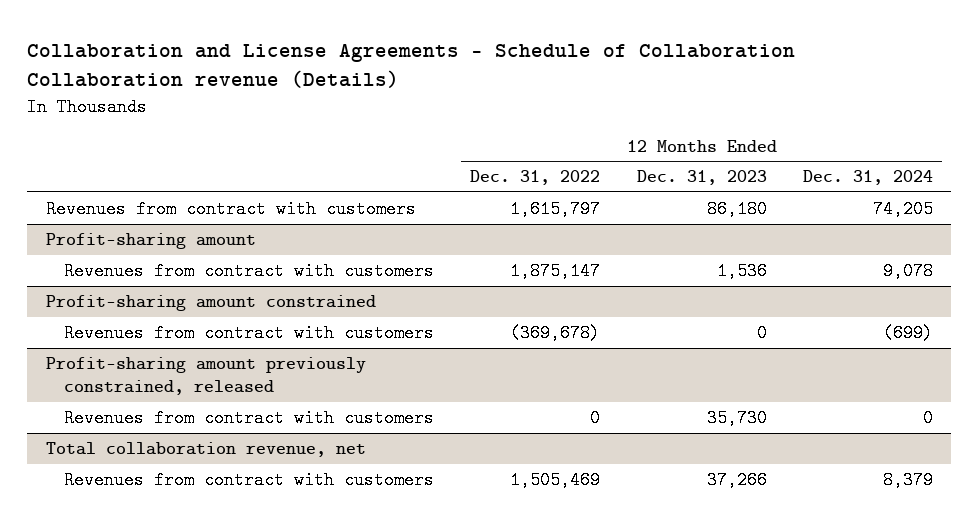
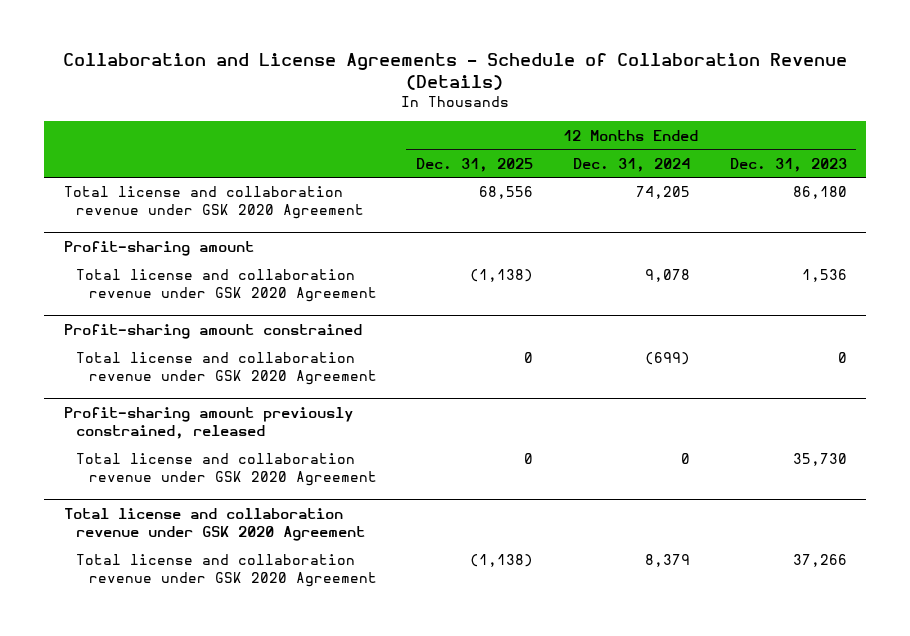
- Collaboration and License Agreements - Schedule of Collaboration Collaboration revenue (Details)
+ Collaboration and License Agreements - Schedule of Collaboration Revenue (Details)
- | 12 Months Ended Dec. 31, 2022 | 12 Months Ended Dec. 31, 2023 | 12 Months Ended Dec. 31, 2024
+ | 12 Months Ended Dec. 31, 2025 | 12 Months Ended Dec. 31, 2024 | 12 Months Ended Dec. 31, 2023
- Revenues from contract with customers | 1,615,797 | 86,180 | 74,205
+ Total license and collaboration revenue under GSK 2020 Agreement | 68,556 | 74,205 | 86,180
@ Profit-sharing amount
- Revenues from contract with customers | 1,875,147 | 1,536 | 9,078
+ Total license and collaboration revenue under GSK 2020 Agreement | (1,138) | 9,078 | 1,536
@ Profit-sharing amount constrained
- Revenues from contract with customers | (369,678) | 0 | (699)
+ Total license and collaboration revenue under GSK 2020 Agreement | 0 | (699) | 0
@ Profit-sharing amount previously constrained, released
- Revenues from contract with customers | 0 | 35,730 | 0
- Total collaboration revenue, net
- Revenues from contract with customers | 1,505,469 | 37,266 | 8,379
@ Profit-sharing amount previously constrained, released
+ Total license and collaboration revenue under GSK 2020 Agreement | 0 | 0 | 35,730
+ Total license and collaboration revenue under GSK 2020 Agreement
+ Total license and collaboration revenue under GSK 2020 Agreement | (1,138) | 8,379 | 37,266

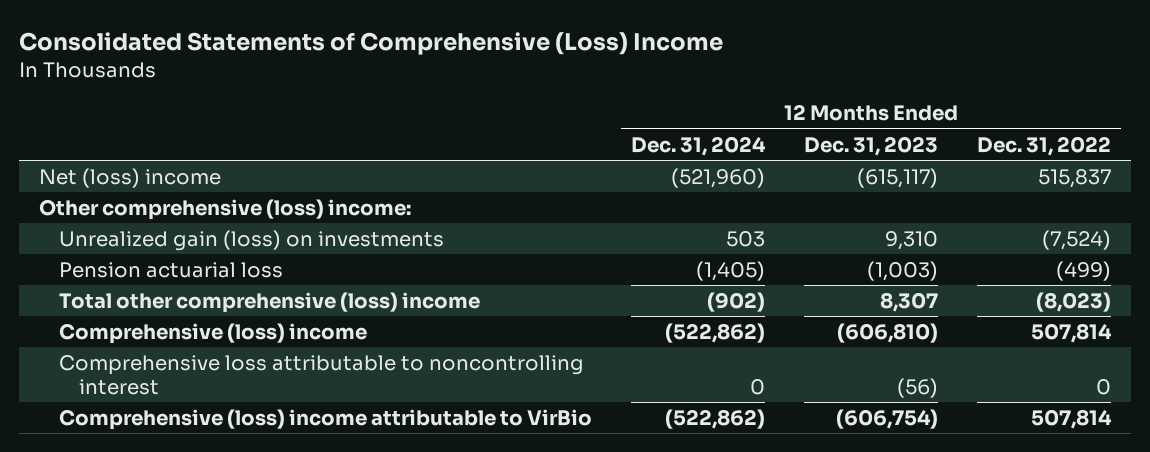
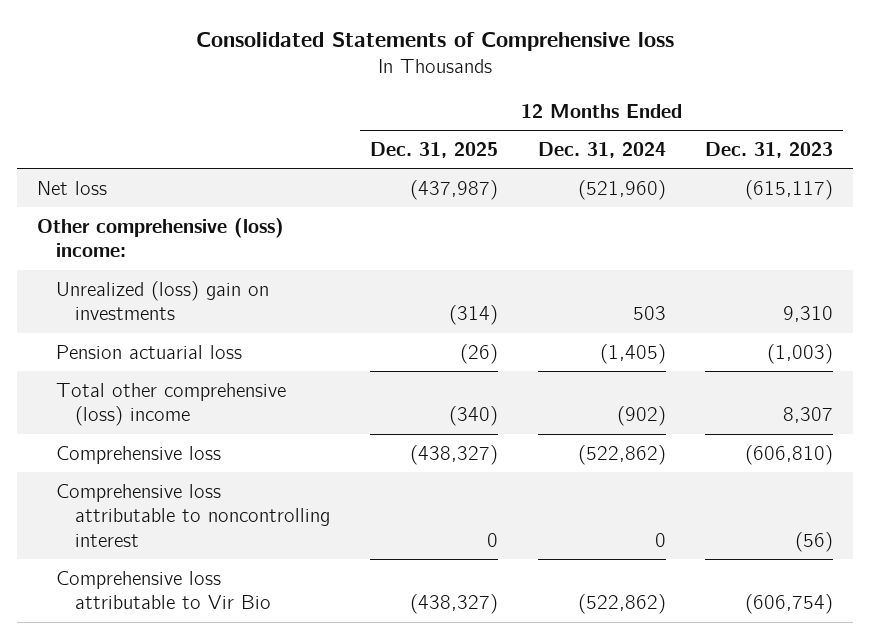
- Consolidated Statements of Comprehensive (Loss) Income
+ Consolidated Statements of Comprehensive loss
- | 12 Months Ended Dec. 31, 2024 | 12 Months Ended Dec. 31, 2023 | 12 Months Ended Dec. 31, 2022
+ | 12 Months Ended Dec. 31, 2025 | 12 Months Ended Dec. 31, 2024 | 12 Months Ended Dec. 31, 2023
- Net (loss) income | (521,960) | (615,117) | 515,837
+ Net loss | (437,987) | (521,960) | (615,117)
- Unrealized gain (loss) on investments | 503 | 9,310 | (7,524)
+ Unrealized (loss) gain on investments | (314) | 503 | 9,310
- Comprehensive (loss) income | (522,862) | (606,810) | 507,814
+ Comprehensive loss | (438,327) | (522,862) | (606,810)
- Comprehensive (loss) income attributable to VirBio | (522,862) | (606,754) | 507,814
+ Comprehensive loss attributable to Vir Bio | (438,327) | (522,862) | (606,754)

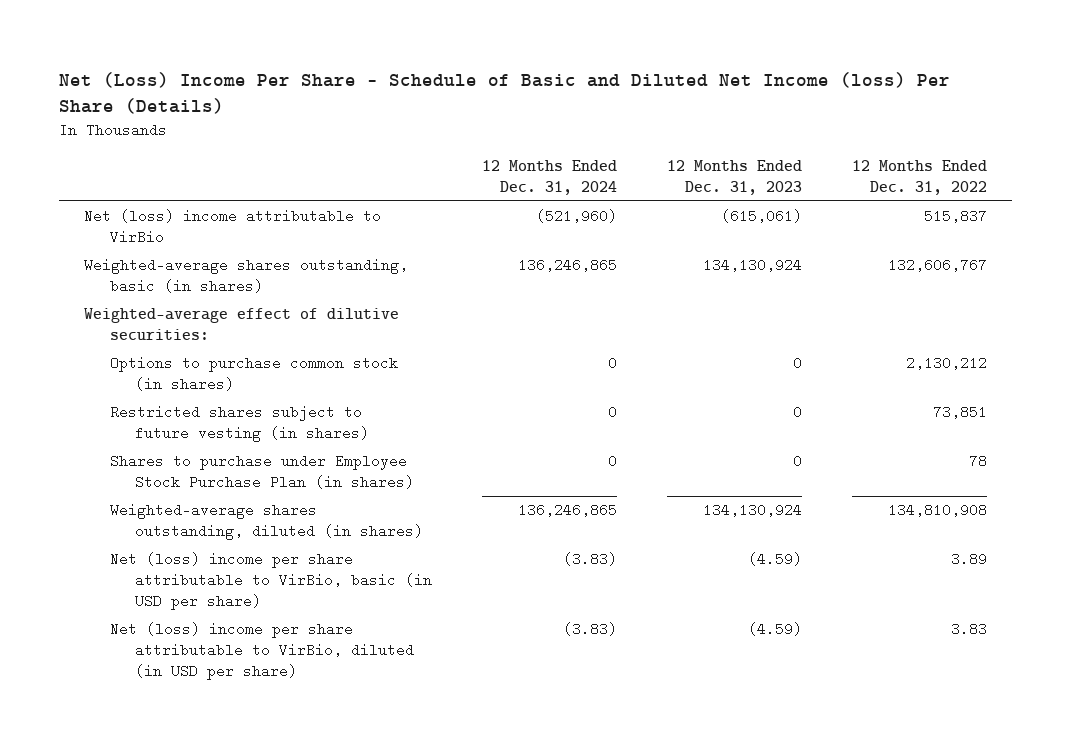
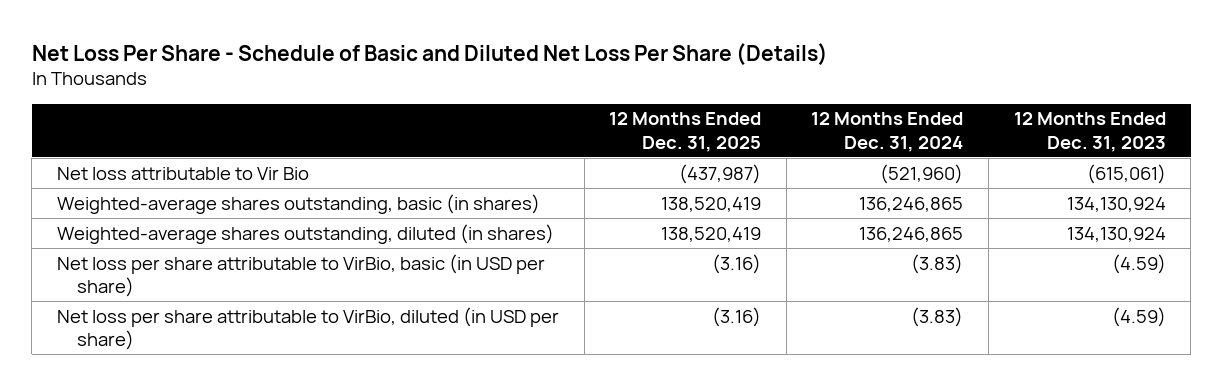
- Net (Loss) Income Per Share - Schedule of Basic and Diluted Net Income (loss) Per Share (Details)
+ Net Loss Per Share - Schedule of Basic and Diluted Net Loss Per Share (Details)
- | 12 Months Ended Dec. 31, 2024 | 12 Months Ended Dec. 31, 2023 | 12 Months Ended Dec. 31, 2022
+ | 12 Months Ended Dec. 31, 2025 | 12 Months Ended Dec. 31, 2024 | 12 Months Ended Dec. 31, 2023
- Net (loss) income attributable to VirBio | (521,960) | (615,061) | 515,837
+ Net loss attributable to Vir Bio | (437,987) | (521,960) | (615,061)
- Weighted-average effect of dilutive securities:
- Options to purchase common stock (in shares) | 0 | 0 | 2,130,212
- Restricted shares subject to future vesting (in shares) | 0 | 0 | 73,851
- Shares to purchase under Employee Stock Purchase Plan (in shares) | 0 | 0 | 78
- Net (loss) income per share attributable to VirBio, basic (in USD per share) | (3.83) | (4.59) | 3.89
- Net (loss) income per share attributable to VirBio, diluted (in USD per share) | (3.83) | (4.59) | 3.83
+ Net loss per share attributable to VirBio, basic (in USD per share) | (3.16) | (3.83) | (4.59)
+ Net loss per share attributable to VirBio, diluted (in USD per share) | (3.16) | (3.83) | (4.59)

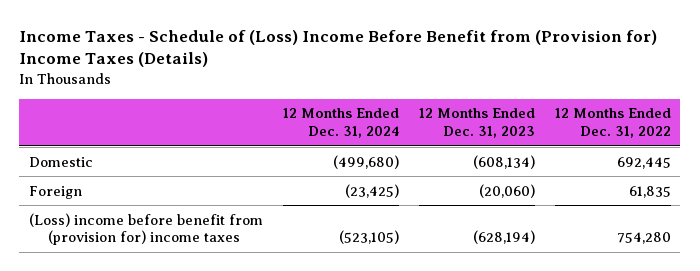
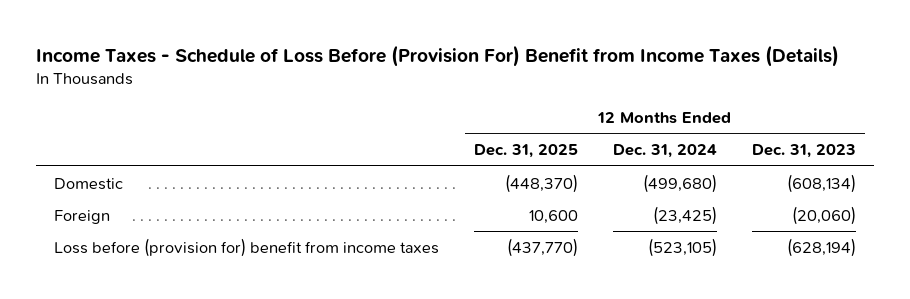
- Income Taxes - Schedule of (Loss) Income Before Benefit from (Provision for) Income Taxes (Details)
+ Income Taxes - Schedule of Loss Before (Provision For) Benefit from Income Taxes (Details)
- | 12 Months Ended Dec. 31, 2024 | 12 Months Ended Dec. 31, 2023 | 12 Months Ended Dec. 31, 2022
+ | 12 Months Ended Dec. 31, 2025 | 12 Months Ended Dec. 31, 2024 | 12 Months Ended Dec. 31, 2023
- (Loss) income before benefit from (provision for) income taxes | (523,105) | (628,194) | 754,280
+ Loss before (provision for) benefit from income taxes | (437,770) | (523,105) | (628,194)

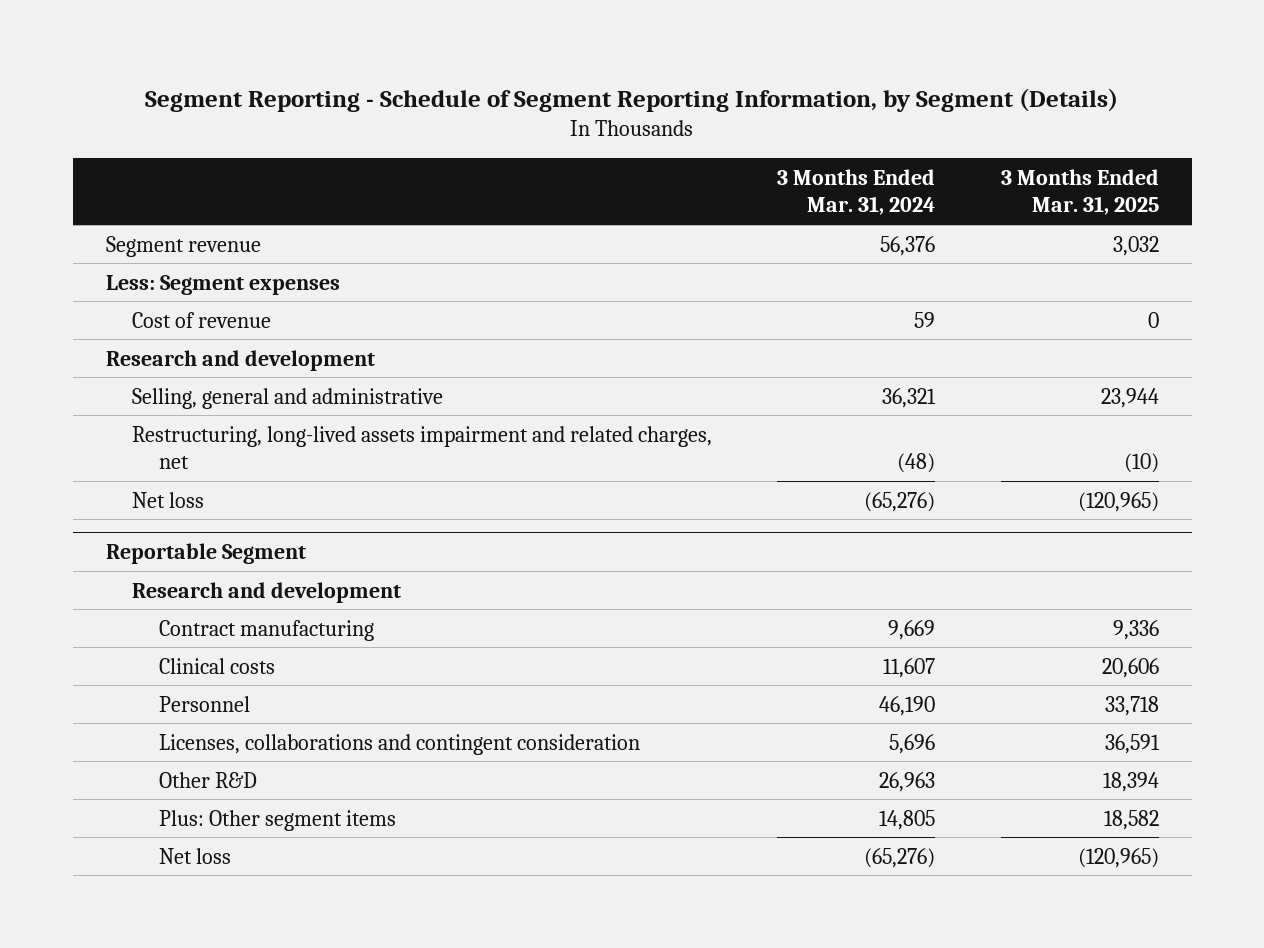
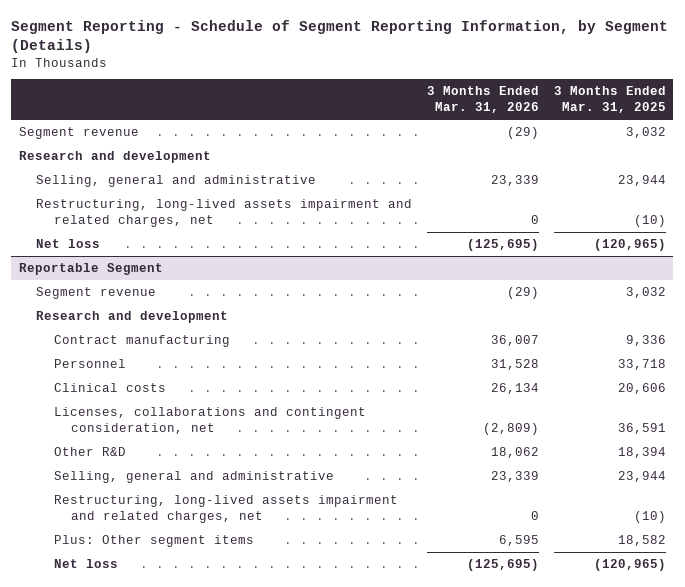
- | 3 Months Ended Mar. 31, 2024 | 3 Months Ended Mar. 31, 2025
+ | 3 Months Ended Mar. 31, 2026 | 3 Months Ended Mar. 31, 2025
- Less: Segment expenses
- Cost of revenue | 59 | 0
@ Reportable Segment
+ Segment revenue | (29) | 3,032
- Licenses, collaborations and contingent consideration | 5,696 | 36,591
moved down: Clinical costs | 26,134 | 20,606
+ Licenses, collaborations and contingent consideration, net | (2,809) | 36,591
+ Selling, general and administrative | 23,339 | 23,944
+ Restructuring, long-lived assets impairment and related charges, net | 0 | (10)

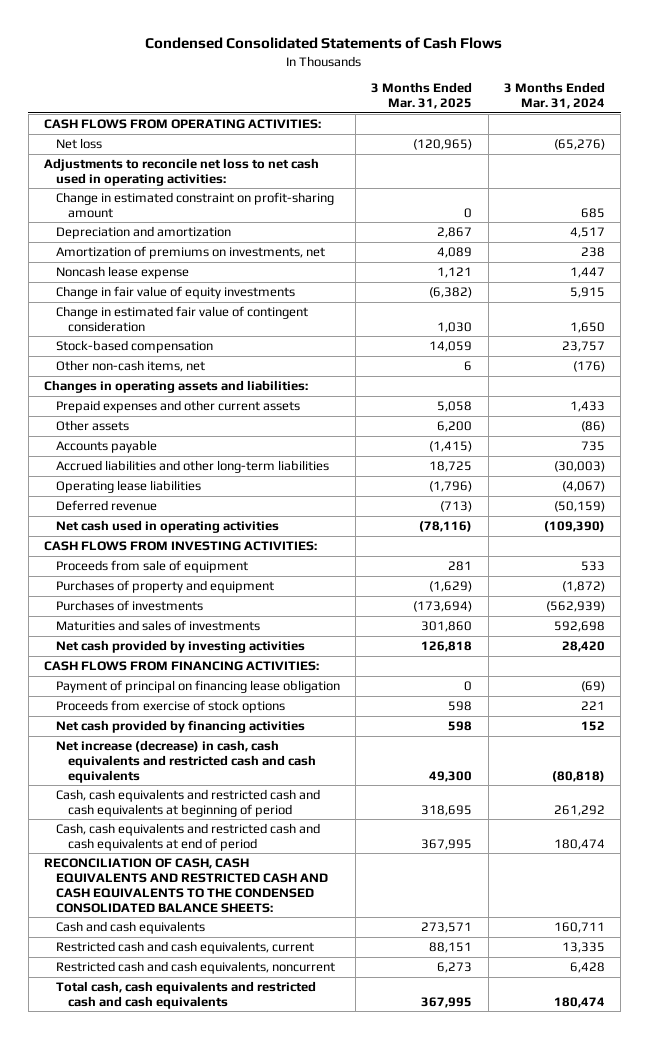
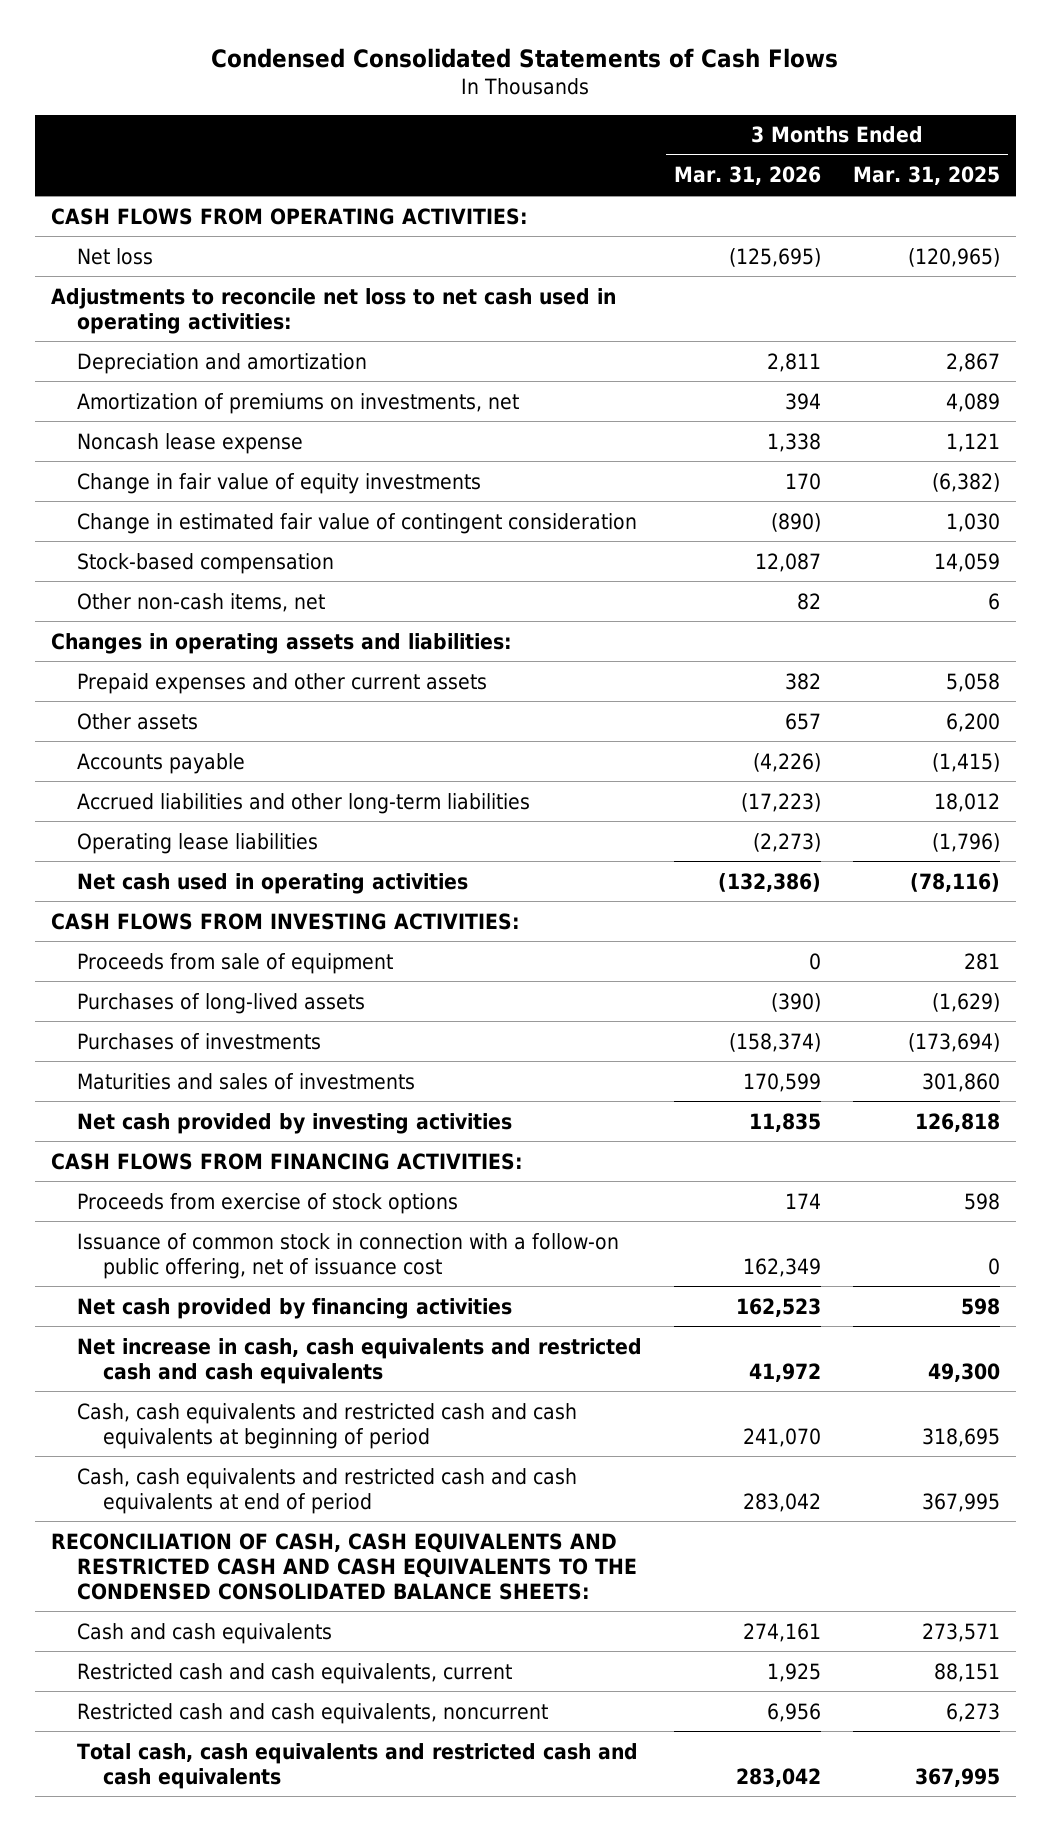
- | 3 Months Ended Mar. 31, 2025 | 3 Months Ended Mar. 31, 2024
+ | 3 Months Ended Mar. 31, 2026 | 3 Months Ended Mar. 31, 2025
- Change in estimated constraint on profit-sharing amount | 0 | 685
- Accrued liabilities and other long-term liabilities | 18,725 | (30,003)
+ Accrued liabilities and other long-term liabilities | (17,223) | 18,012
- Deferred revenue | (713) | (50,159)
- Purchases of property and equipment | (1,629) | (1,872)
+ Purchases of long-lived assets | (390) | (1,629)
- Payment of principal on financing lease obligation | 0 | (69)
+ Issuance of common stock in connection with a follow-on public offering, net of issuance cost | 162,349 | 0
- Net increase (decrease) in cash, cash equivalents and restricted cash and cash equivalents | 49,300 | (80,818)
+ Net increase in cash, cash equivalents and restricted cash and cash equivalents | 41,972 | 49,300

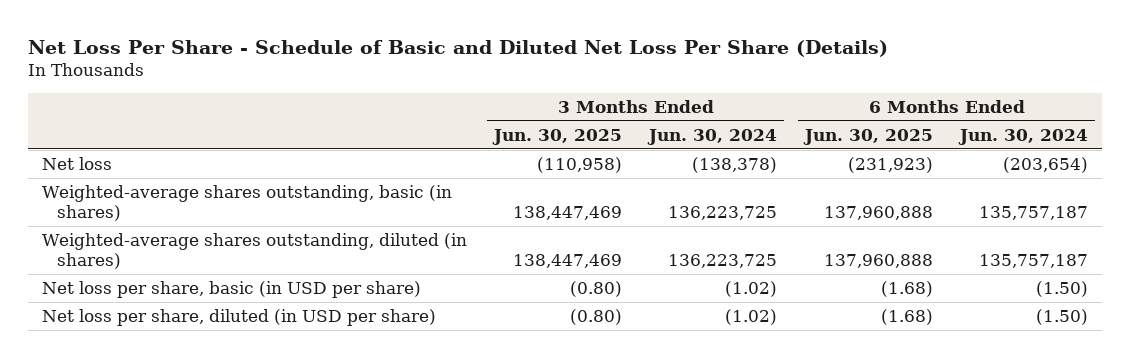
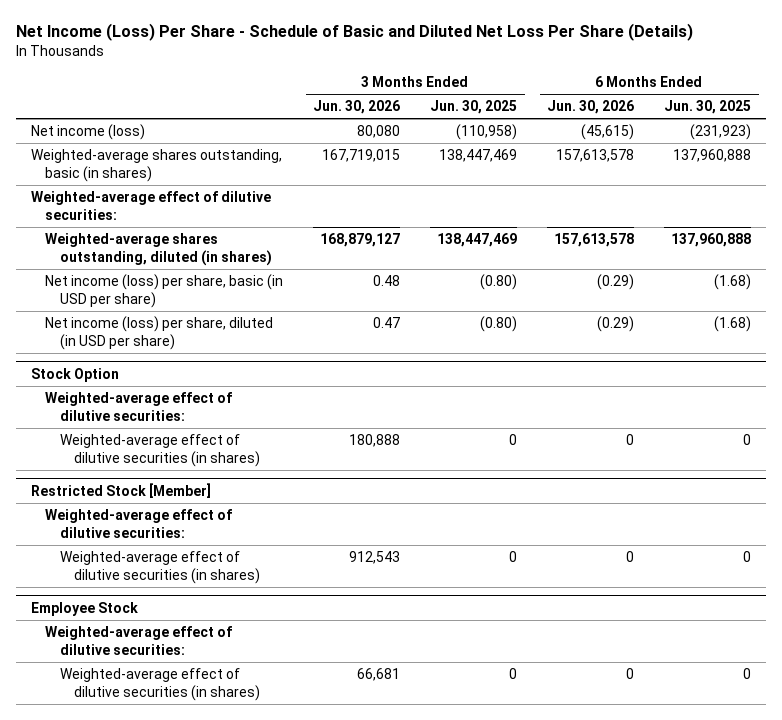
- Net Loss Per Share - Schedule of Basic and Diluted Net Loss Per Share (Details)
+ Net Income (Loss) Per Share - Schedule of Basic and Diluted Net Loss Per Share (Details)
- | 3 Months Ended Jun. 30, 2025 | 3 Months Ended Jun. 30, 2024 | 6 Months Ended Jun. 30, 2025 | 6 Months Ended Jun. 30, 2024
+ | 3 Months Ended Jun. 30, 2026 | 3 Months Ended Jun. 30, 2025 | 6 Months Ended Jun. 30, 2026 | 6 Months Ended Jun. 30, 2025
- Net loss | (110,958) | (138,378) | (231,923) | (203,654)
+ Net income (loss) | 80,080 | (110,958) | (45,615) | (231,923)
+ Weighted-average effect of dilutive securities:
- Net loss per share, basic (in USD per share) | (0.80) | (1.02) | (1.68) | (1.50)
- Net loss per share, diluted (in USD per share) | (0.80) | (1.02) | (1.68) | (1.50)
+ Net income (loss) per share, basic (in USD per share) | 0.48 | (0.80) | (0.29) | (1.68)
+ Net income (loss) per share, diluted (in USD per share) | 0.47 | (0.80) | (0.29) | (1.68)
+ Stock Option
+ Weighted-average effect of dilutive securities:
+ Weighted-average effect of dilutive securities (in shares) | 180,888 | 0 | 0 | 0
+ Restricted Stock [Member]
+ Weighted-average effect of dilutive securities:
+ Weighted-average effect of dilutive securities (in shares) | 912,543 | 0 | 0 | 0
+ Employee Stock
+ Weighted-average effect of dilutive securities:
+ Weighted-average effect of dilutive securities (in shares) | 66,681 | 0 | 0 | 0

